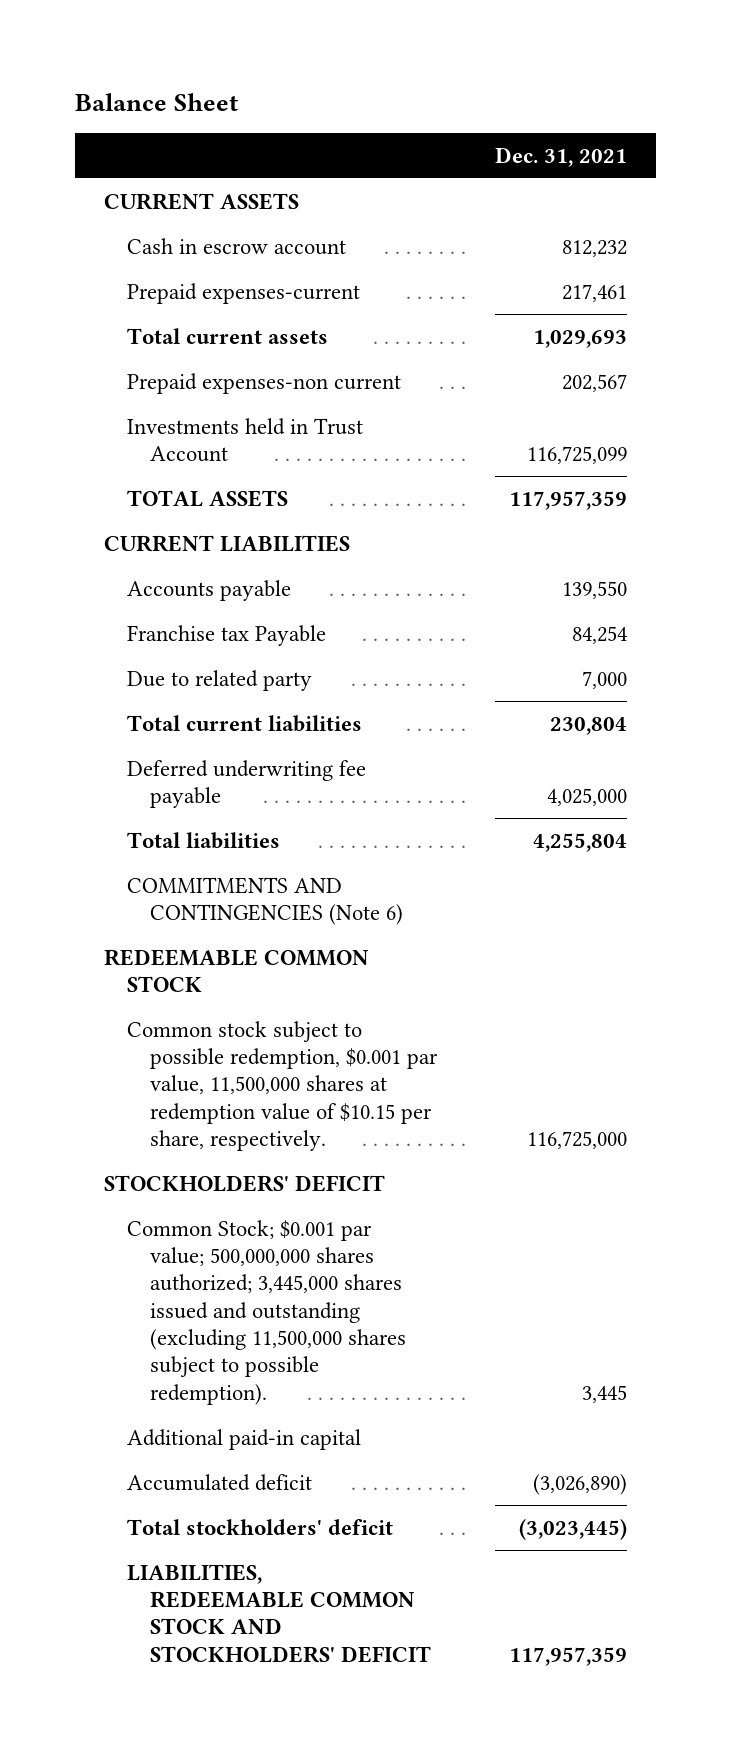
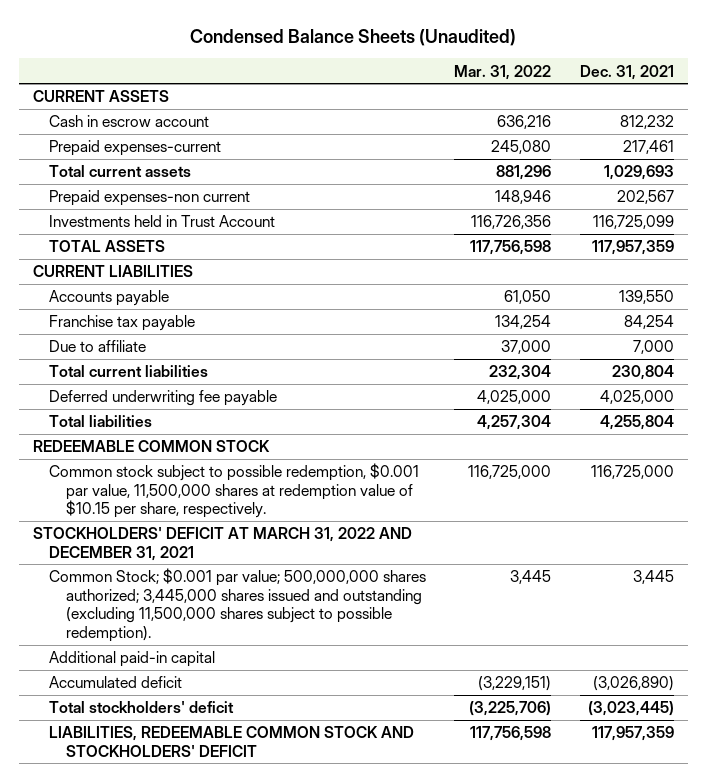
- Balance Sheet
+ Condensed Balance Sheets (Unaudited)
- | Dec. 31, 2021
+ | Mar. 31, 2022 | Dec. 31, 2021
- Franchise tax Payable | 84,254
- Due to related party | 7,000
+ Franchise tax payable | 134,254 | 84,254
+ Due to affiliate | 37,000 | 7,000
- COMMITMENTS AND CONTINGENCIES (Note 6)
- STOCKHOLDERS' DEFICIT
+ STOCKHOLDERS' DEFICIT AT MARCH 31, 2022 AND DECEMBER 31, 2021

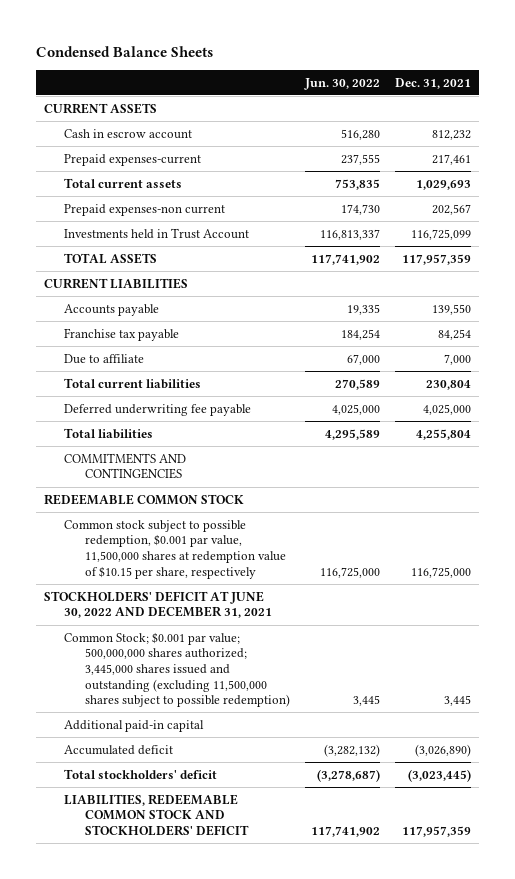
- Condensed Balance Sheets (Unaudited)
+ Condensed Balance Sheets
- | Mar. 31, 2022 | Dec. 31, 2021
+ | Jun. 30, 2022 | Dec. 31, 2021
+ COMMITMENTS AND CONTINGENCIES
- Common stock subject to possible redemption, $0.001 par value, 11,500,000 shares at redemption value of $10.15 per share, respectively. | 116,725,000 | 116,725,000
- STOCKHOLDERS' DEFICIT AT MARCH 31, 2022 AND DECEMBER 31, 2021
- Common Stock; $0.001 par value; 500,000,000 shares authorized; 3,445,000 shares issued and outstanding (excluding 11,500,000 shares subject to possible redemption). | 3,445 | 3,445
+ Common stock subject to possible redemption, $0.001 par value, 11,500,000 shares at redemption value of $10.15 per share, respectively | 116,725,000 | 116,725,000
+ STOCKHOLDERS' DEFICIT AT JUNE 30, 2022 AND DECEMBER 31, 2021
+ Common Stock; $0.001 par value; 500,000,000 shares authorized; 3,445,000 shares issued and outstanding (excluding 11,500,000 shares subject to possible redemption) | 3,445 | 3,445

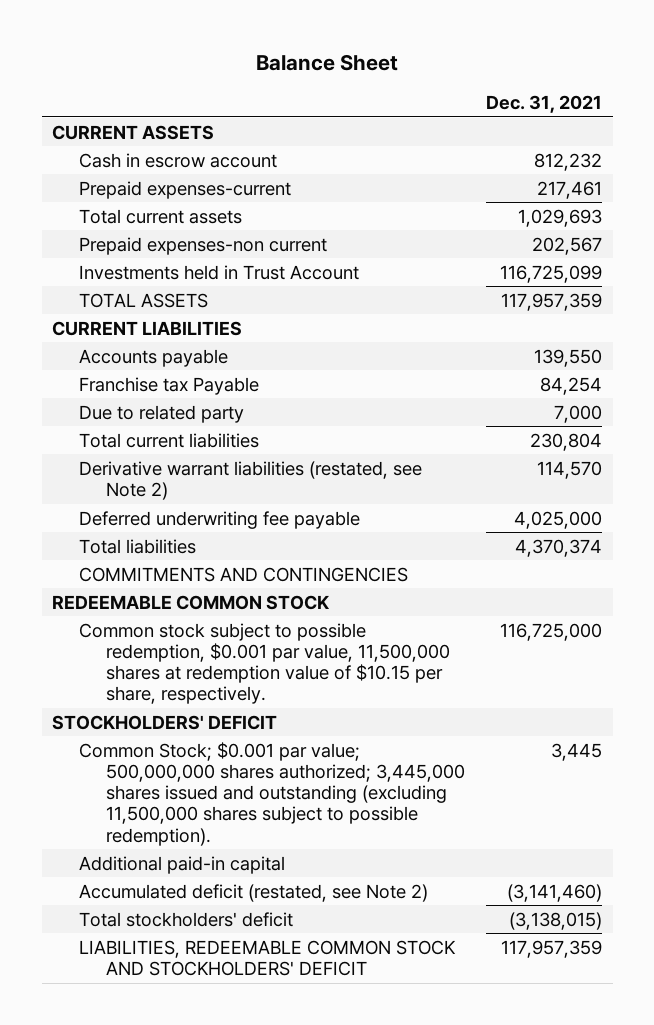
- Condensed Balance Sheets
+ Balance Sheet
- | Jun. 30, 2022 | Dec. 31, 2021
+ | Dec. 31, 2021
- Franchise tax payable | 184,254 | 84,254
- Due to affiliate | 67,000 | 7,000
+ Franchise tax Payable | 84,254
+ Due to related party | 7,000
+ Derivative warrant liabilities (restated, see Note 2) | 114,570
- Total liabilities | 4,295,589 | 4,255,804
+ Total liabilities | 4,370,374
- Common stock subject to possible redemption, $0.001 par value, 11,500,000 shares at redemption value of $10.15 per share, respectively | 116,725,000 | 116,725,000
- STOCKHOLDERS' DEFICIT AT JUNE 30, 2022 AND DECEMBER 31, 2021
- Common Stock; $0.001 par value; 500,000,000 shares authorized; 3,445,000 shares issued and outstanding (excluding 11,500,000 shares subject to possible redemption) | 3,445 | 3,445
+ Common stock subject to possible redemption, $0.001 par value, 11,500,000 shares at redemption value of $10.15 per share, respectively. | 116,725,000
+ STOCKHOLDERS' DEFICIT
+ Common Stock; $0.001 par value; 500,000,000 shares authorized; 3,445,000 shares issued and outstanding (excluding 11,500,000 shares subject to possible redemption). | 3,445
- Accumulated deficit | (3,282,132) | (3,026,890)
- Total stockholders' deficit | (3,278,687) | (3,023,445)
+ Accumulated deficit (restated, see Note 2) | (3,141,460)
+ Total stockholders' deficit | (3,138,015)

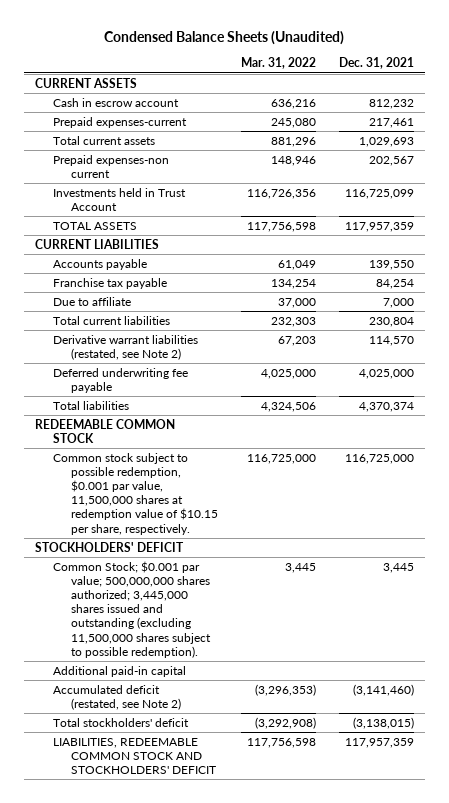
- Balance Sheet
+ Condensed Balance Sheets (Unaudited)
- | Dec. 31, 2021
+ | Mar. 31, 2022 | Dec. 31, 2021
- Franchise tax Payable | 84,254
- Due to related party | 7,000
+ Franchise tax payable | 134,254 | 84,254
+ Due to affiliate | 37,000 | 7,000
- COMMITMENTS AND CONTINGENCIES

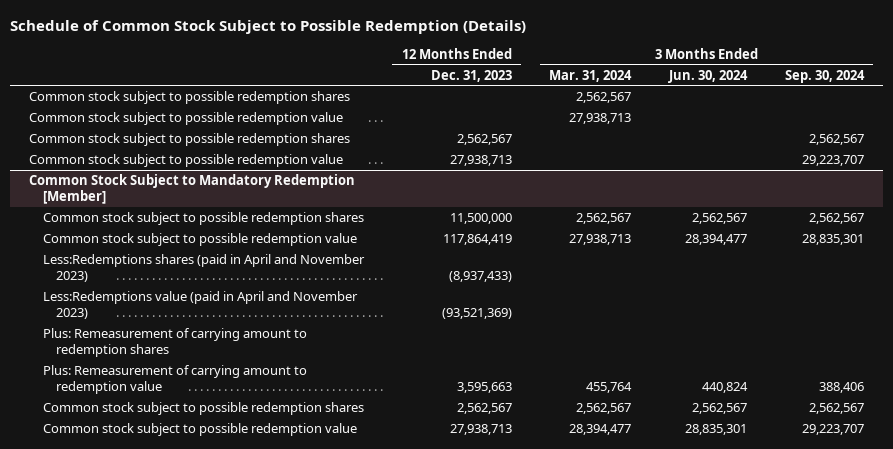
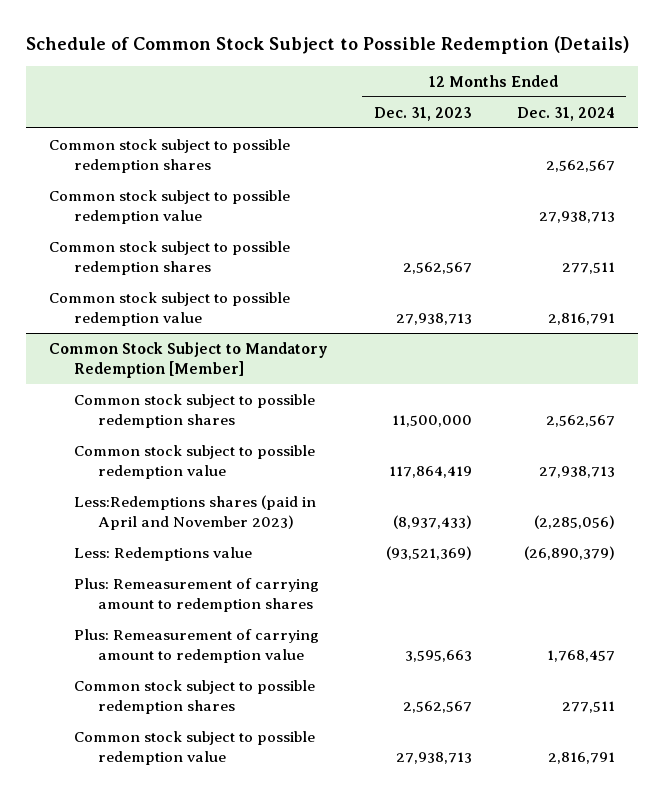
- | 12 Months Ended Dec. 31, 2023 | 3 Months Ended Mar. 31, 2024 | 3 Months Ended Jun. 30, 2024 | 3 Months Ended Sep. 30, 2024
+ | 12 Months Ended Dec. 31, 2023 | 12 Months Ended Dec. 31, 2024
@ Common Stock Subject to Mandatory Redemption [Member]
- Less:Redemptions value (paid in April and November 2023) | (93,521,369) | | |
+ Less: Redemptions value | (93,521,369) | (26,890,379)

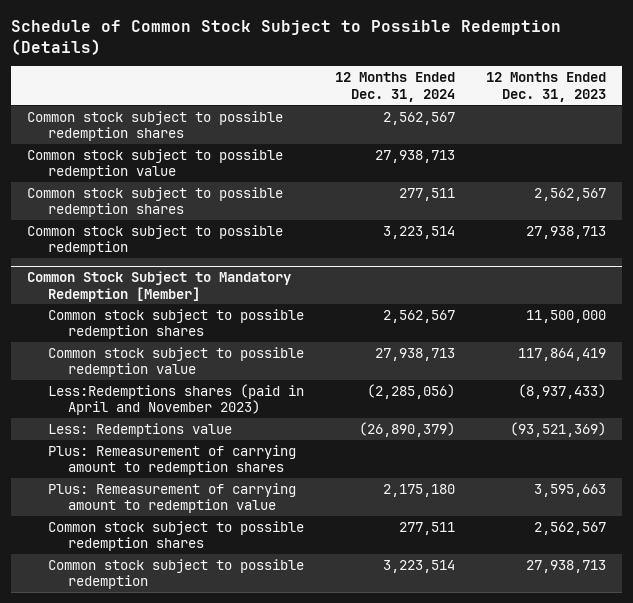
- | 12 Months Ended Dec. 31, 2023 | 12 Months Ended Dec. 31, 2024
+ | 12 Months Ended Dec. 31, 2024 | 12 Months Ended Dec. 31, 2023
- Common stock subject to possible redemption value | 27,938,713 | 2,816,791
+ Common stock subject to possible redemption | 3,223,514 | 27,938,713
@ Common Stock Subject to Mandatory Redemption [Member]
- Plus: Remeasurement of carrying amount to redemption value | 3,595,663 | 1,768,457
+ Plus: Remeasurement of carrying amount to redemption value | 2,175,180 | 3,595,663
- Common stock subject to possible redemption value | 27,938,713 | 2,816,791
+ Common stock subject to possible redemption | 3,223,514 | 27,938,713

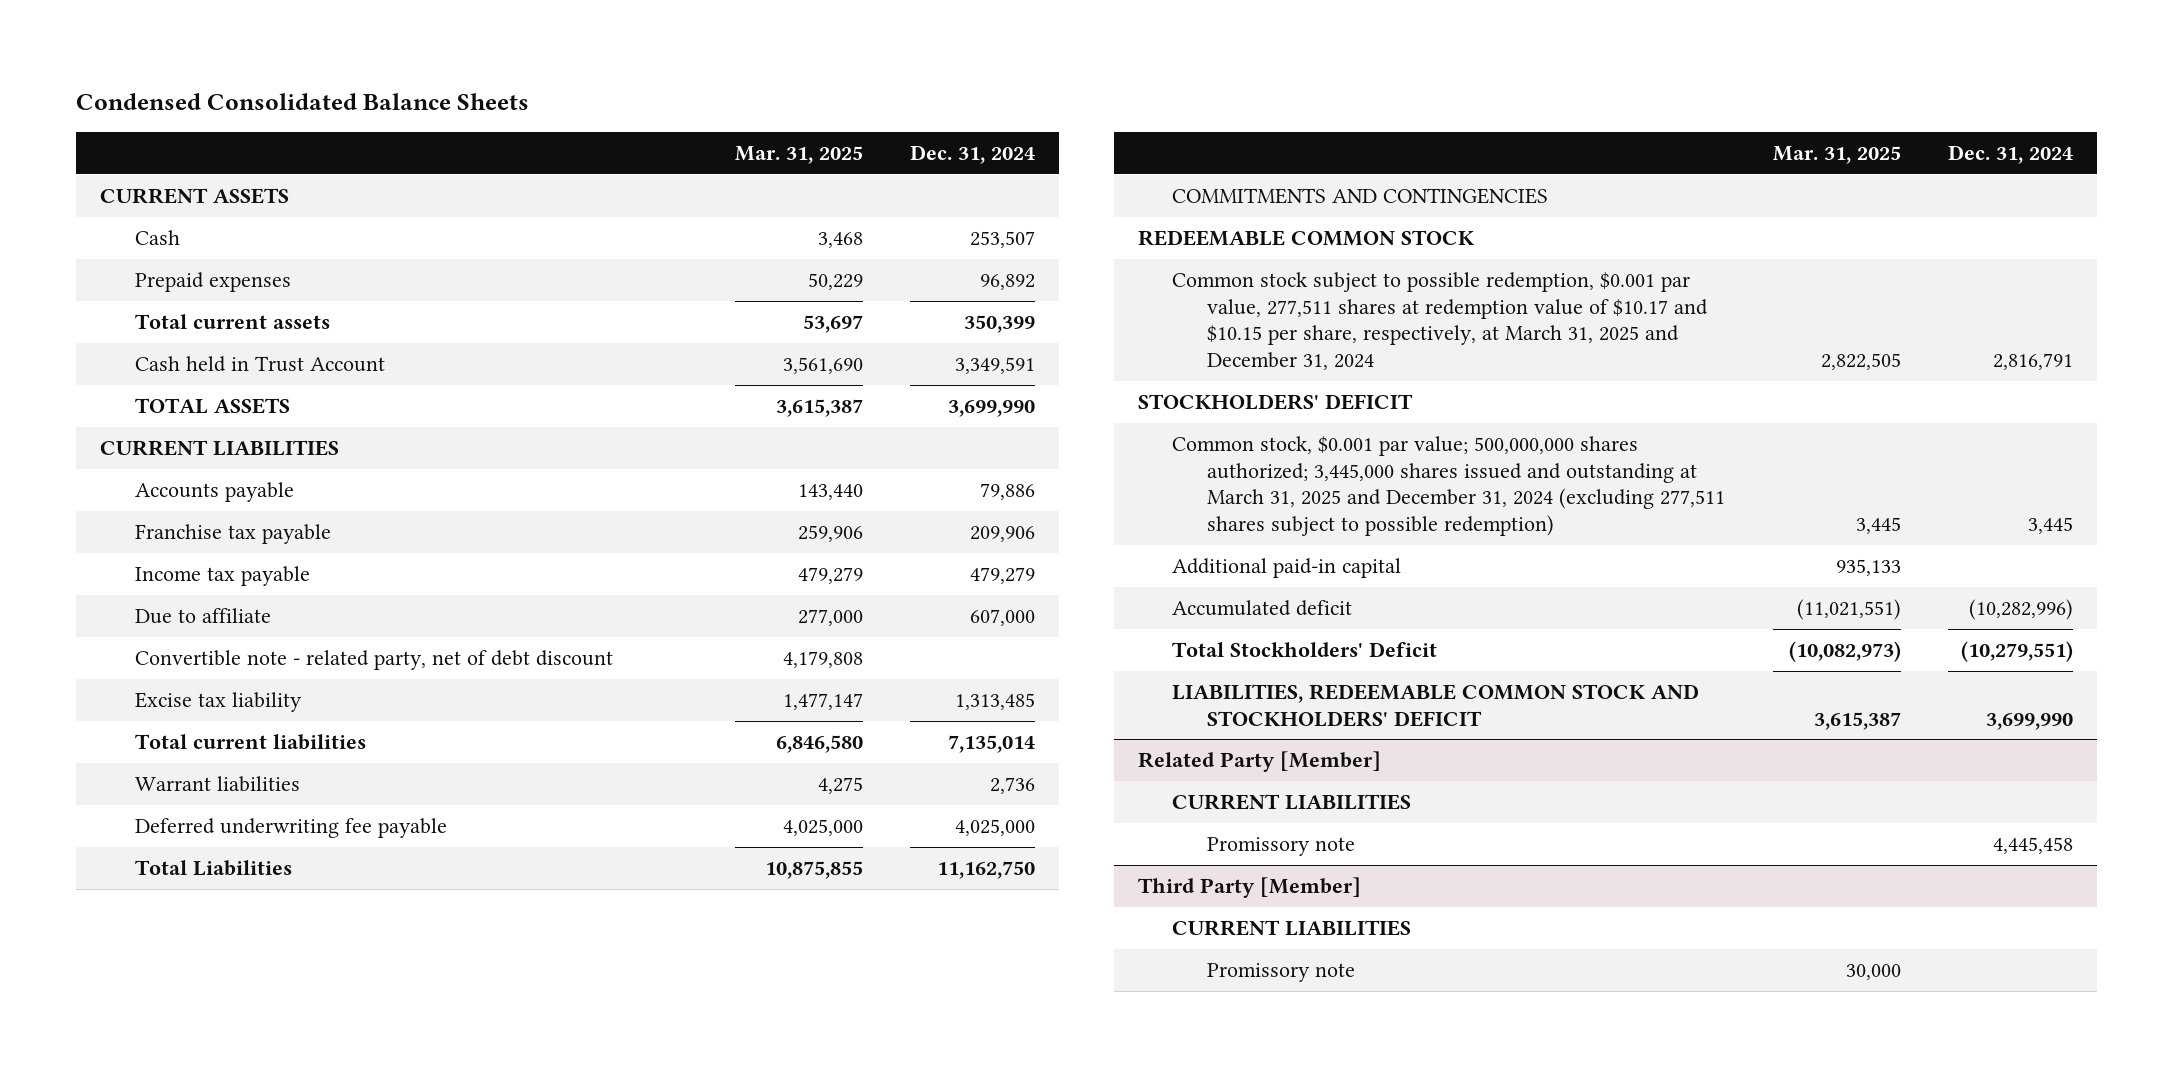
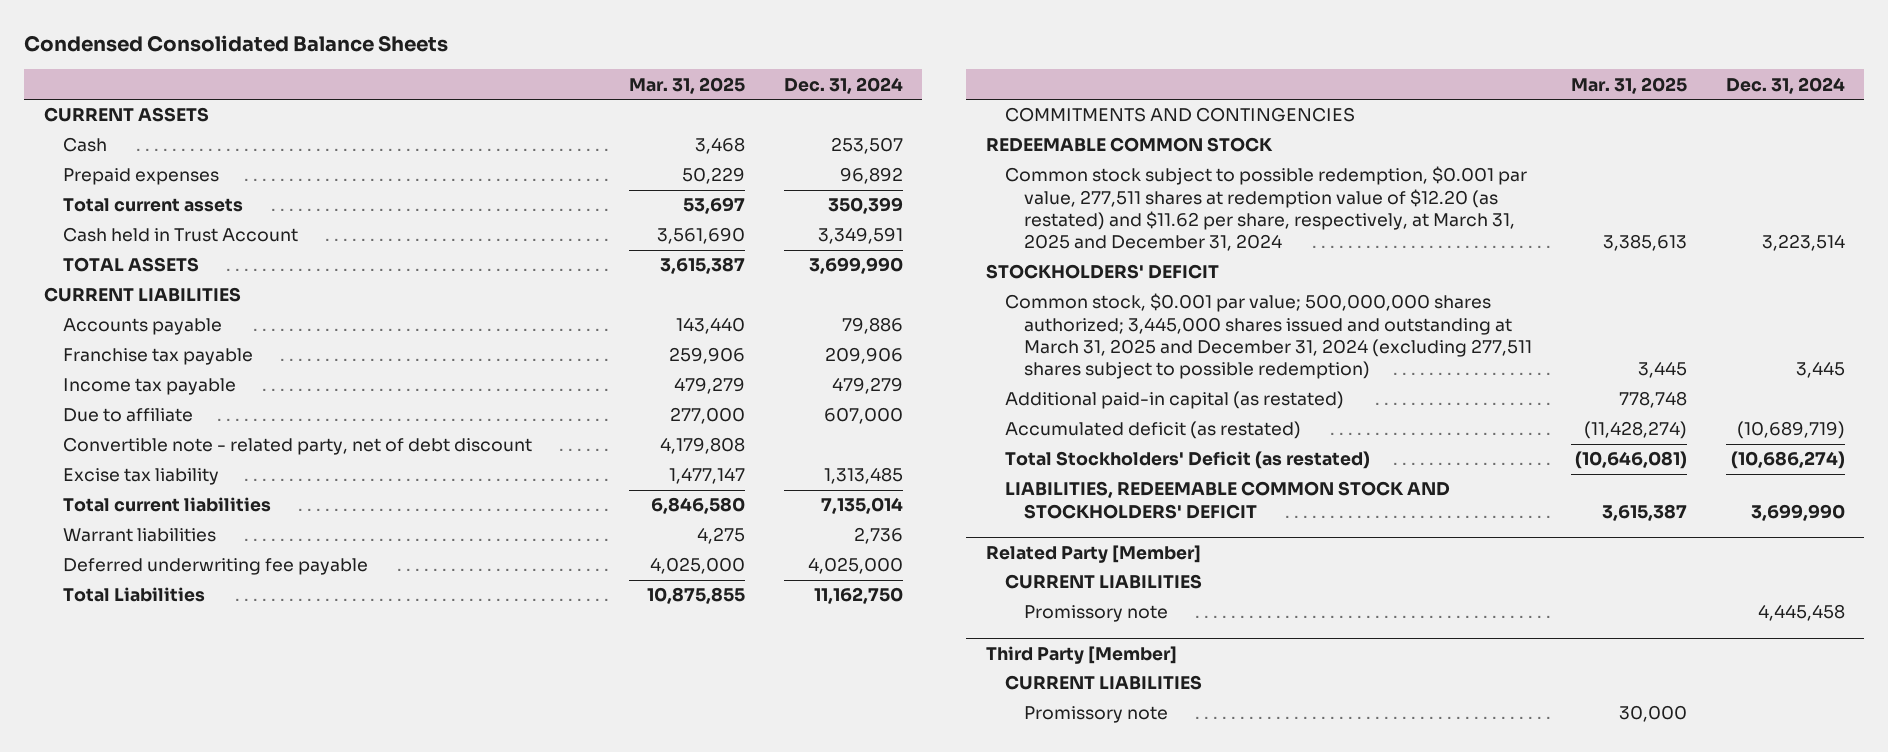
- Common stock subject to possible redemption, $0.001 par value, 277,511 shares at redemption value of $10.17 and $10.15 per share, respectively, at March 31, 2025 and December 31, 2024 | 2,822,505 | 2,816,791
+ Common stock subject to possible redemption, $0.001 par value, 277,511 shares at redemption value of $12.20 (as restated) and $11.62 per share, respectively, at March 31, 2025 and December 31, 2024 | 3,385,613 | 3,223,514
- Additional paid-in capital | 935,133 |
- Accumulated deficit | (11,021,551) | (10,282,996)
- Total Stockholders' Deficit | (10,082,973) | (10,279,551)
+ Additional paid-in capital (as restated) | 778,748 |
+ Accumulated deficit (as restated) | (11,428,274) | (10,689,719)
+ Total Stockholders' Deficit (as restated) | (10,646,081) | (10,686,274)

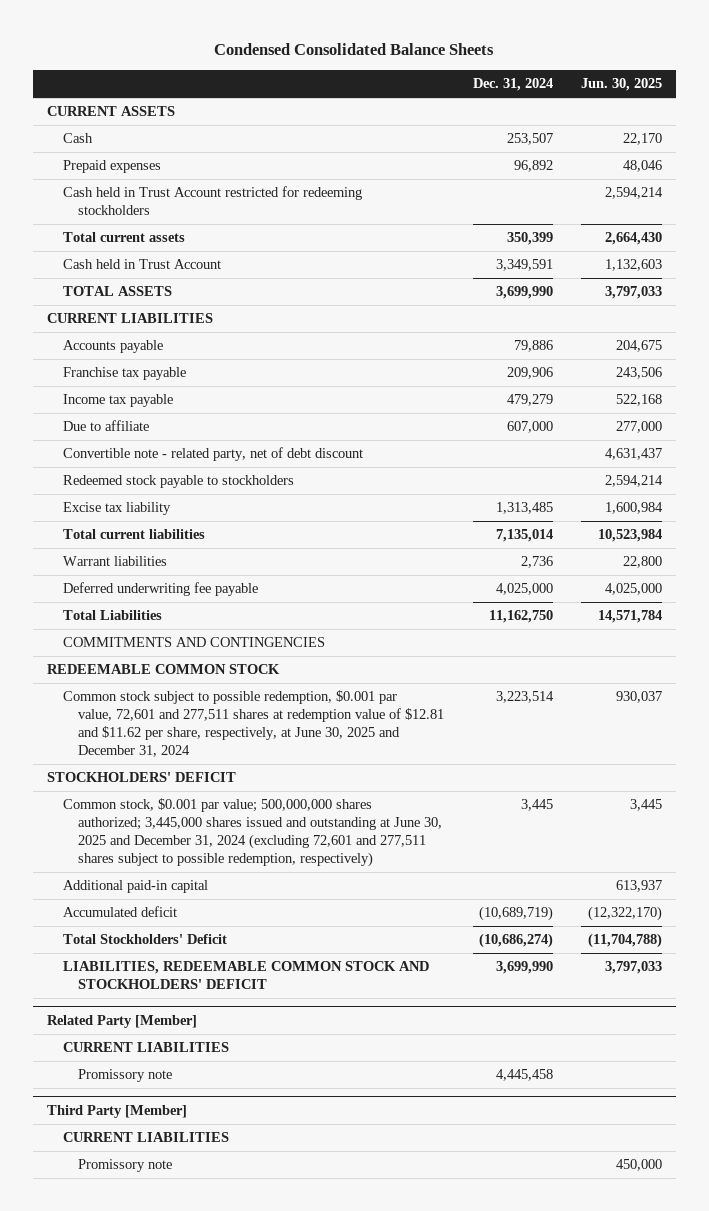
- | Mar. 31, 2025 | Dec. 31, 2024
+ | Dec. 31, 2024 | Jun. 30, 2025
+ Cash held in Trust Account restricted for redeeming stockholders | | 2,594,214
+ Redeemed stock payable to stockholders | | 2,594,214
- Common stock subject to possible redemption, $0.001 par value, 277,511 shares at redemption value of $12.20 (as restated) and $11.62 per share, respectively, at March 31, 2025 and December 31, 2024 | 3,385,613 | 3,223,514
+ Common stock subject to possible redemption, $0.001 par value, 72,601 and 277,511 shares at redemption value of $12.81 and $11.62 per share, respectively, at June 30, 2025 and December 31, 2024 | 3,223,514 | 930,037
- Common stock, $0.001 par value; 500,000,000 shares authorized; 3,445,000 shares issued and outstanding at March 31, 2025 and December 31, 2024 (excluding 277,511 shares subject to possible redemption) | 3,445 | 3,445
- Additional paid-in capital (as restated) | 778,748 |
- Accumulated deficit (as restated) | (11,428,274) | (10,689,719)
- Total Stockholders' Deficit (as restated) | (10,646,081) | (10,686,274)
+ Common stock, $0.001 par value; 500,000,000 shares authorized; 3,445,000 shares issued and outstanding at June 30, 2025 and December 31, 2024 (excluding 72,601 and 277,511 shares subject to possible redemption, respectively) | 3,445 | 3,445
+ Additional paid-in capital | | 613,937
+ Accumulated deficit | (10,689,719) | (12,322,170)
+ Total Stockholders' Deficit | (10,686,274) | (11,704,788)

